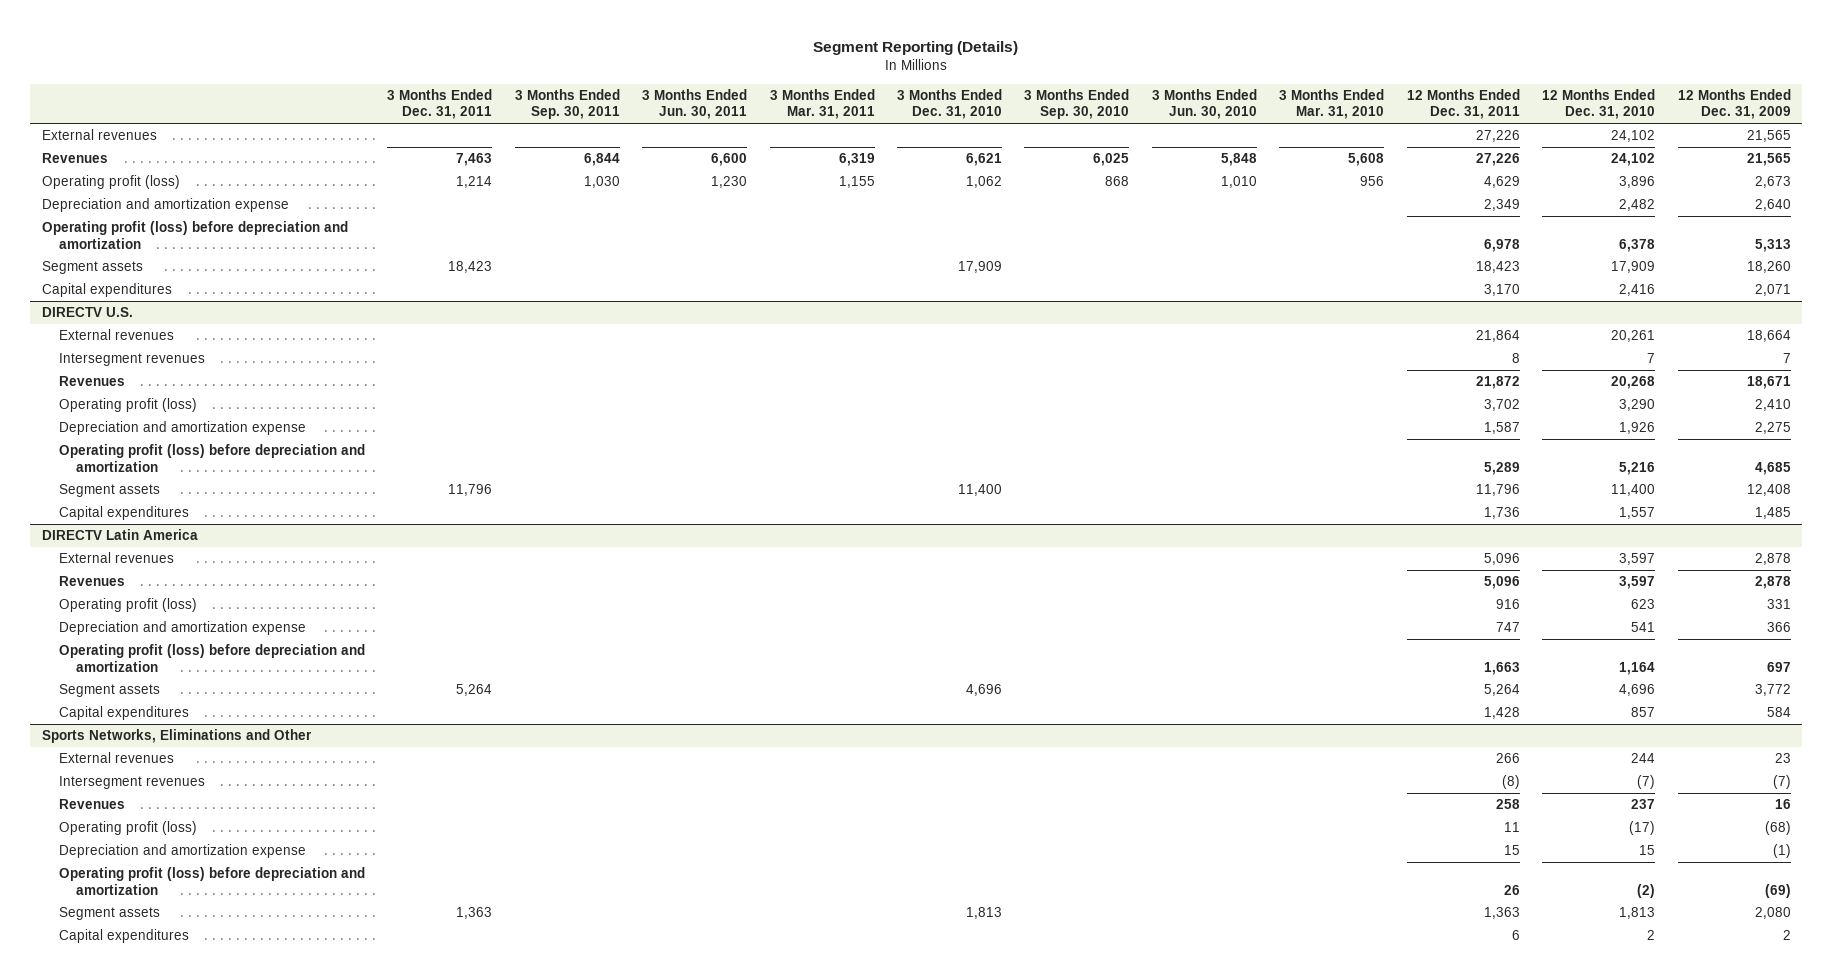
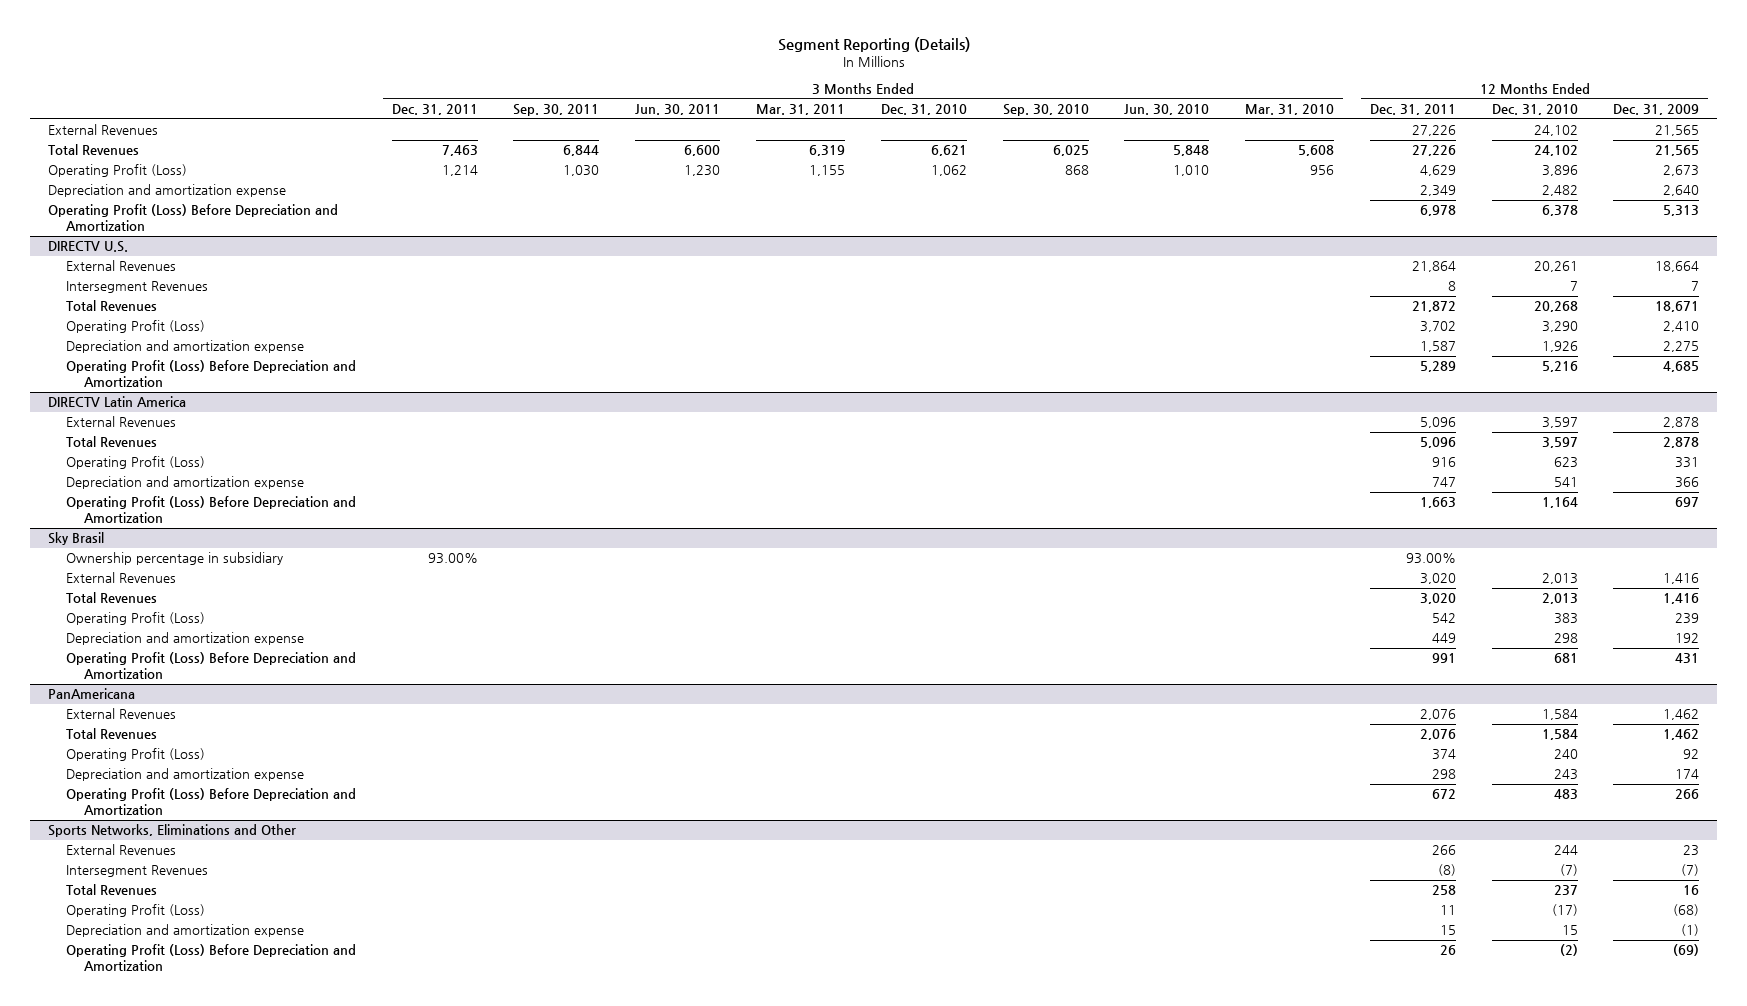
- External revenues | | | | | | | | | 27,226 | 24,102 | 21,565
- Revenues | 7,463 | 6,844 | 6,600 | 6,319 | 6,621 | 6,025 | 5,848 | 5,608 | 27,226 | 24,102 | 21,565
- Operating profit (loss) | 1,214 | 1,030 | 1,230 | 1,155 | 1,062 | 868 | 1,010 | 956 | 4,629 | 3,896 | 2,673
+ External Revenues | | | | | | | | | 27,226 | 24,102 | 21,565
+ Total Revenues | 7,463 | 6,844 | 6,600 | 6,319 | 6,621 | 6,025 | 5,848 | 5,608 | 27,226 | 24,102 | 21,565
+ Operating Profit (Loss) | 1,214 | 1,030 | 1,230 | 1,155 | 1,062 | 868 | 1,010 | 956 | 4,629 | 3,896 | 2,673
- Operating profit (loss) before depreciation and amortization | | | | | | | | | 6,978 | 6,378 | 5,313
- Segment assets | 18,423 | | | | 17,909 | | | | 18,423 | 17,909 | 18,260
- Capital expenditures | | | | | | | | | 3,170 | 2,416 | 2,071
+ Operating Profit (Loss) Before Depreciation and Amortization | | | | | | | | | 6,978 | 6,378 | 5,313
@ DIRECTV U.S.
- External revenues | | | | | | | | | 21,864 | 20,261 | 18,664
- Intersegment revenues | | | | | | | | | 8 | 7 | 7
- Revenues | | | | | | | | | 21,872 | 20,268 | 18,671
- Operating profit (loss) | | | | | | | | | 3,702 | 3,290 | 2,410
+ External Revenues | | | | | | | | | 21,864 | 20,261 | 18,664
+ Intersegment Revenues | | | | | | | | | 8 | 7 | 7
+ Total Revenues | | | | | | | | | 21,872 | 20,268 | 18,671
+ Operating Profit (Loss) | | | | | | | | | 3,702 | 3,290 | 2,410
- Operating profit (loss) before depreciation and amortization | | | | | | | | | 5,289 | 5,216 | 4,685
- Segment assets | 11,796 | | | | 11,400 | | | | 11,796 | 11,400 | 12,408
- Capital expenditures | | | | | | | | | 1,736 | 1,557 | 1,485
+ Operating Profit (Loss) Before Depreciation and Amortization | | | | | | | | | 5,289 | 5,216 | 4,685
@ DIRECTV Latin America
- External revenues | | | | | | | | | 5,096 | 3,597 | 2,878
- Revenues | | | | | | | | | 5,096 | 3,597 | 2,878
- Operating profit (loss) | | | | | | | | | 916 | 623 | 331
+ External Revenues | | | | | | | | | 5,096 | 3,597 | 2,878
+ Total Revenues | | | | | | | | | 5,096 | 3,597 | 2,878
+ Operating Profit (Loss) | | | | | | | | | 916 | 623 | 331
- Operating profit (loss) before depreciation and amortization | | | | | | | | | 1,663 | 1,164 | 697
- Segment assets | 5,264 | | | | 4,696 | | | | 5,264 | 4,696 | 3,772
- Capital expenditures | | | | | | | | | 1,428 | 857 | 584
+ Operating Profit (Loss) Before Depreciation and Amortization | | | | | | | | | 1,663 | 1,164 | 697
+ Sky Brasil
+ Ownership percentage in subsidiary | 93.00% | | | | | | | | 93.00% | |
+ External Revenues | | | | | | | | | 3,020 | 2,013 | 1,416
+ Total Revenues | | | | | | | | | 3,020 | 2,013 | 1,416
+ Operating Profit (Loss) | | | | | | | | | 542 | 383 | 239
+ Depreciation and amortization expense | | | | | | | | | 449 | 298 | 192
+ Operating Profit (Loss) Before Depreciation and Amortization | | | | | | | | | 991 | 681 | 431
+ PanAmericana
+ External Revenues | | | | | | | | | 2,076 | 1,584 | 1,462
+ Total Revenues | | | | | | | | | 2,076 | 1,584 | 1,462
+ Operating Profit (Loss) | | | | | | | | | 374 | 240 | 92
+ Depreciation and amortization expense | | | | | | | | | 298 | 243 | 174
+ Operating Profit (Loss) Before Depreciation and Amortization | | | | | | | | | 672 | 483 | 266
@ Sports Networks, Eliminations and Other
- External revenues | | | | | | | | | 266 | 244 | 23
- Intersegment revenues | | | | | | | | | (8) | (7) | (7)
- Revenues | | | | | | | | | 258 | 237 | 16
- Operating profit (loss) | | | | | | | | | 11 | (17) | (68)
+ External Revenues | | | | | | | | | 266 | 244 | 23
+ Intersegment Revenues | | | | | | | | | (8) | (7) | (7)
+ Total Revenues | | | | | | | | | 258 | 237 | 16
+ Operating Profit (Loss) | | | | | | | | | 11 | (17) | (68)
- Operating profit (loss) before depreciation and amortization | | | | | | | | | 26 | (2) | (69)
- Segment assets | 1,363 | | | | 1,813 | | | | 1,363 | 1,813 | 2,080
- Capital expenditures | | | | | | | | | 6 | 2 | 2
+ Operating Profit (Loss) Before Depreciation and Amortization | | | | | | | | | 26 | (2) | (69)

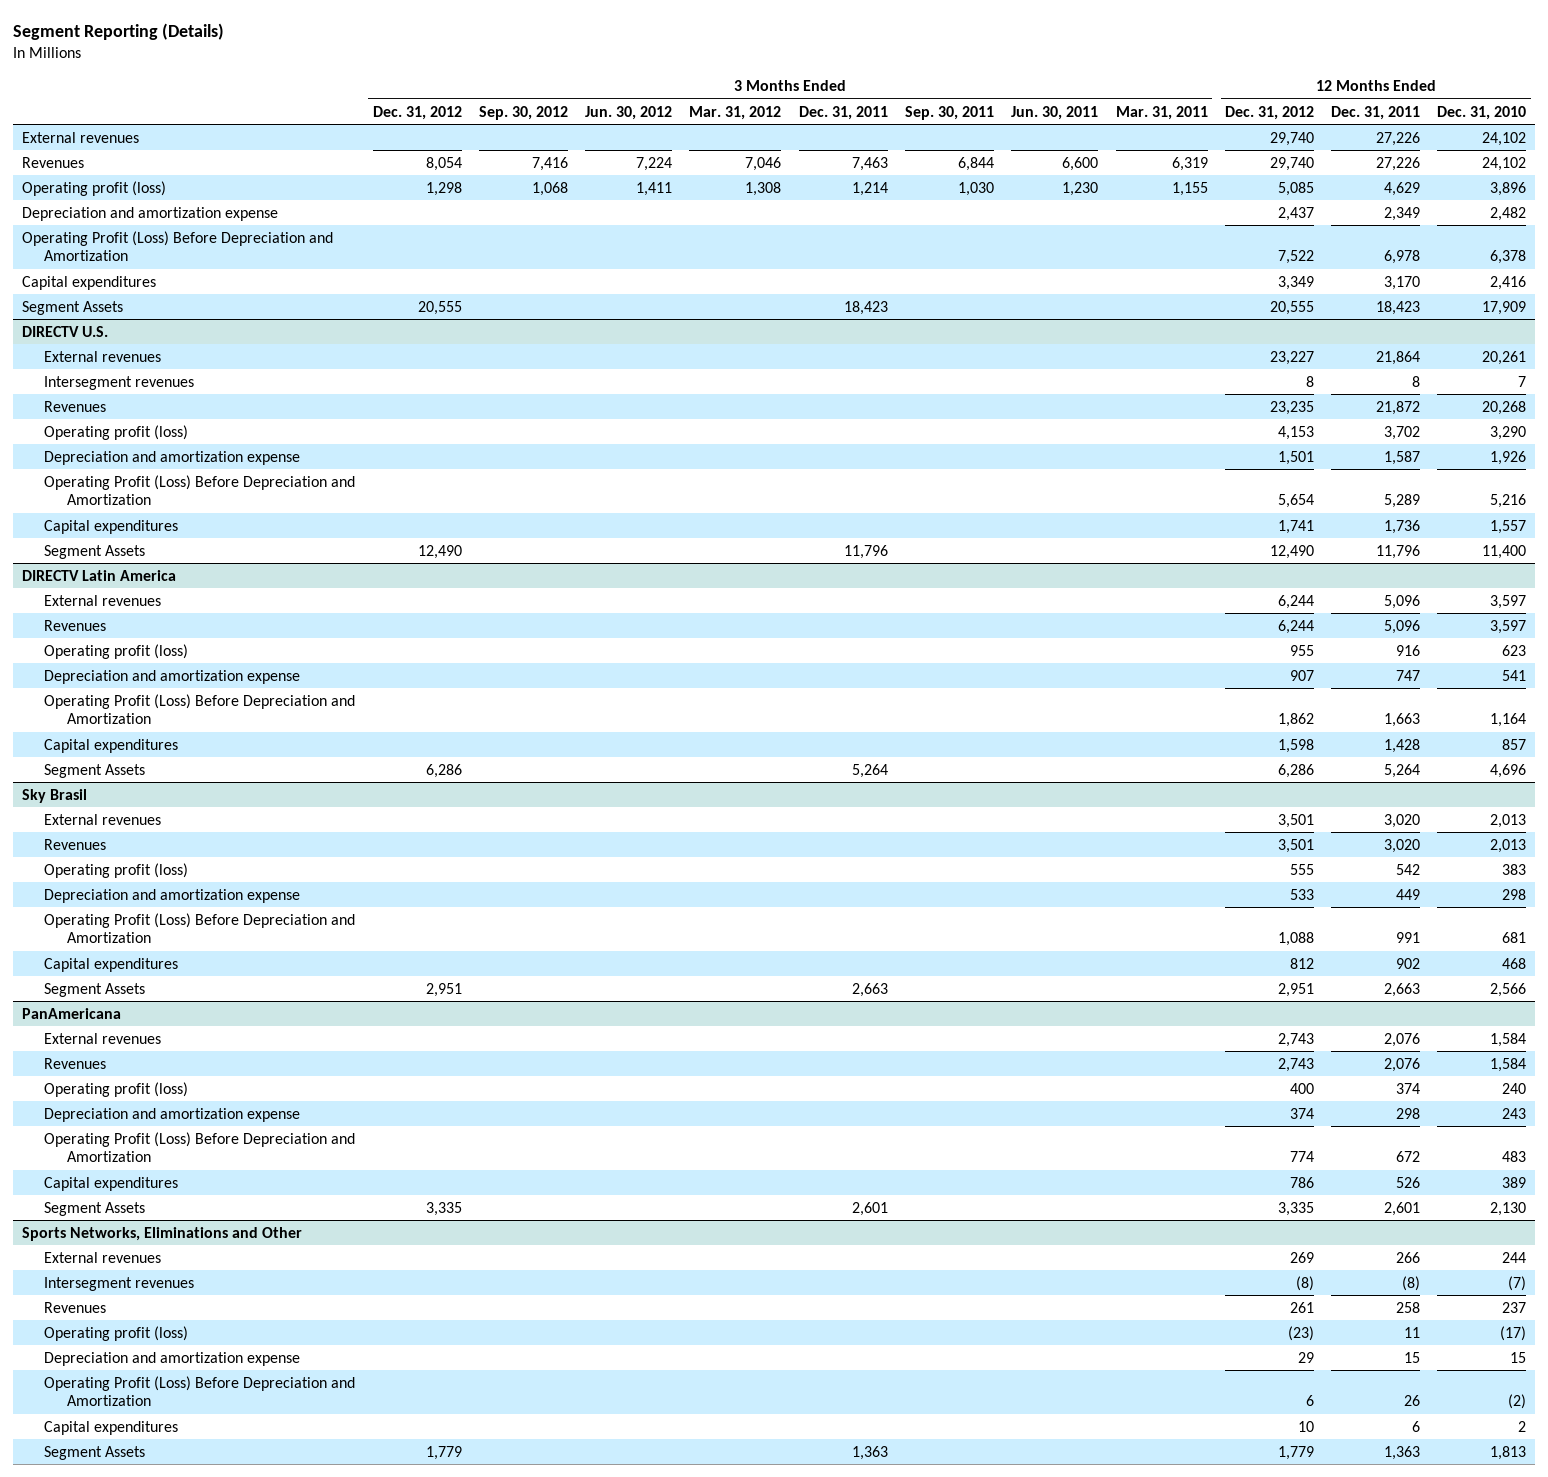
- | 3 Months Ended Dec. 31, 2011 | 3 Months Ended Sep. 30, 2011 | 3 Months Ended Jun. 30, 2011 | 3 Months Ended Mar. 31, 2011 | 3 Months Ended Dec. 31, 2010 | 3 Months Ended Sep. 30, 2010 | 3 Months Ended Jun. 30, 2010 | 3 Months Ended Mar. 31, 2010 | 12 Months Ended Dec. 31, 2011 | 12 Months Ended Dec. 31, 2010 | 12 Months Ended Dec. 31, 2009
+ | 3 Months Ended Dec. 31, 2012 | 3 Months Ended Sep. 30, 2012 | 3 Months Ended Jun. 30, 2012 | 3 Months Ended Mar. 31, 2012 | 3 Months Ended Dec. 31, 2011 | 3 Months Ended Sep. 30, 2011 | 3 Months Ended Jun. 30, 2011 | 3 Months Ended Mar. 31, 2011 | 12 Months Ended Dec. 31, 2012 | 12 Months Ended Dec. 31, 2011 | 12 Months Ended Dec. 31, 2010
- External Revenues | | | | | | | | | 27,226 | 24,102 | 21,565
- Total Revenues | 7,463 | 6,844 | 6,600 | 6,319 | 6,621 | 6,025 | 5,848 | 5,608 | 27,226 | 24,102 | 21,565
- Operating Profit (Loss) | 1,214 | 1,030 | 1,230 | 1,155 | 1,062 | 868 | 1,010 | 956 | 4,629 | 3,896 | 2,673
+ External revenues | | | | | | | | | 29,740 | 27,226 | 24,102
+ Revenues | 8,054 | 7,416 | 7,224 | 7,046 | 7,463 | 6,844 | 6,600 | 6,319 | 29,740 | 27,226 | 24,102
+ Operating profit (loss) | 1,298 | 1,068 | 1,411 | 1,308 | 1,214 | 1,030 | 1,230 | 1,155 | 5,085 | 4,629 | 3,896
+ Capital expenditures | | | | | | | | | 3,349 | 3,170 | 2,416
+ Segment Assets | 20,555 | | | | 18,423 | | | | 20,555 | 18,423 | 17,909
@ DIRECTV U.S.
- External Revenues | | | | | | | | | 21,864 | 20,261 | 18,664
- Intersegment Revenues | | | | | | | | | 8 | 7 | 7
- Total Revenues | | | | | | | | | 21,872 | 20,268 | 18,671
- Operating Profit (Loss) | | | | | | | | | 3,702 | 3,290 | 2,410
+ External revenues | | | | | | | | | 23,227 | 21,864 | 20,261
+ Intersegment revenues | | | | | | | | | 8 | 8 | 7
+ Revenues | | | | | | | | | 23,235 | 21,872 | 20,268
+ Operating profit (loss) | | | | | | | | | 4,153 | 3,702 | 3,290
+ Capital expenditures | | | | | | | | | 1,741 | 1,736 | 1,557
+ Segment Assets | 12,490 | | | | 11,796 | | | | 12,490 | 11,796 | 11,400
@ DIRECTV Latin America
- External Revenues | | | | | | | | | 5,096 | 3,597 | 2,878
- Total Revenues | | | | | | | | | 5,096 | 3,597 | 2,878
- Operating Profit (Loss) | | | | | | | | | 916 | 623 | 331
+ External revenues | | | | | | | | | 6,244 | 5,096 | 3,597
+ Revenues | | | | | | | | | 6,244 | 5,096 | 3,597
+ Operating profit (loss) | | | | | | | | | 955 | 916 | 623
+ Capital expenditures | | | | | | | | | 1,598 | 1,428 | 857
+ Segment Assets | 6,286 | | | | 5,264 | | | | 6,286 | 5,264 | 4,696
@ Sky Brasil
- Ownership percentage in subsidiary | 93.00% | | | | | | | | 93.00% | |
- External Revenues | | | | | | | | | 3,020 | 2,013 | 1,416
- Total Revenues | | | | | | | | | 3,020 | 2,013 | 1,416
- Operating Profit (Loss) | | | | | | | | | 542 | 383 | 239
+ External revenues | | | | | | | | | 3,501 | 3,020 | 2,013
+ Revenues | | | | | | | | | 3,501 | 3,020 | 2,013
+ Operating profit (loss) | | | | | | | | | 555 | 542 | 383
+ Capital expenditures | | | | | | | | | 812 | 902 | 468
+ Segment Assets | 2,951 | | | | 2,663 | | | | 2,951 | 2,663 | 2,566
@ PanAmericana
- External Revenues | | | | | | | | | 2,076 | 1,584 | 1,462
- Total Revenues | | | | | | | | | 2,076 | 1,584 | 1,462
- Operating Profit (Loss) | | | | | | | | | 374 | 240 | 92
+ External revenues | | | | | | | | | 2,743 | 2,076 | 1,584
+ Revenues | | | | | | | | | 2,743 | 2,076 | 1,584
+ Operating profit (loss) | | | | | | | | | 400 | 374 | 240
+ Capital expenditures | | | | | | | | | 786 | 526 | 389
+ Segment Assets | 3,335 | | | | 2,601 | | | | 3,335 | 2,601 | 2,130
@ Sports Networks, Eliminations and Other
- External Revenues | | | | | | | | | 266 | 244 | 23
- Intersegment Revenues | | | | | | | | | (8) | (7) | (7)
- Total Revenues | | | | | | | | | 258 | 237 | 16
- Operating Profit (Loss) | | | | | | | | | 11 | (17) | (68)
+ External revenues | | | | | | | | | 269 | 266 | 244
+ Intersegment revenues | | | | | | | | | (8) | (8) | (7)
+ Revenues | | | | | | | | | 261 | 258 | 237
+ Operating profit (loss) | | | | | | | | | (23) | 11 | (17)
+ Capital expenditures | | | | | | | | | 10 | 6 | 2
+ Segment Assets | 1,779 | | | | 1,363 | | | | 1,779 | 1,363 | 1,813

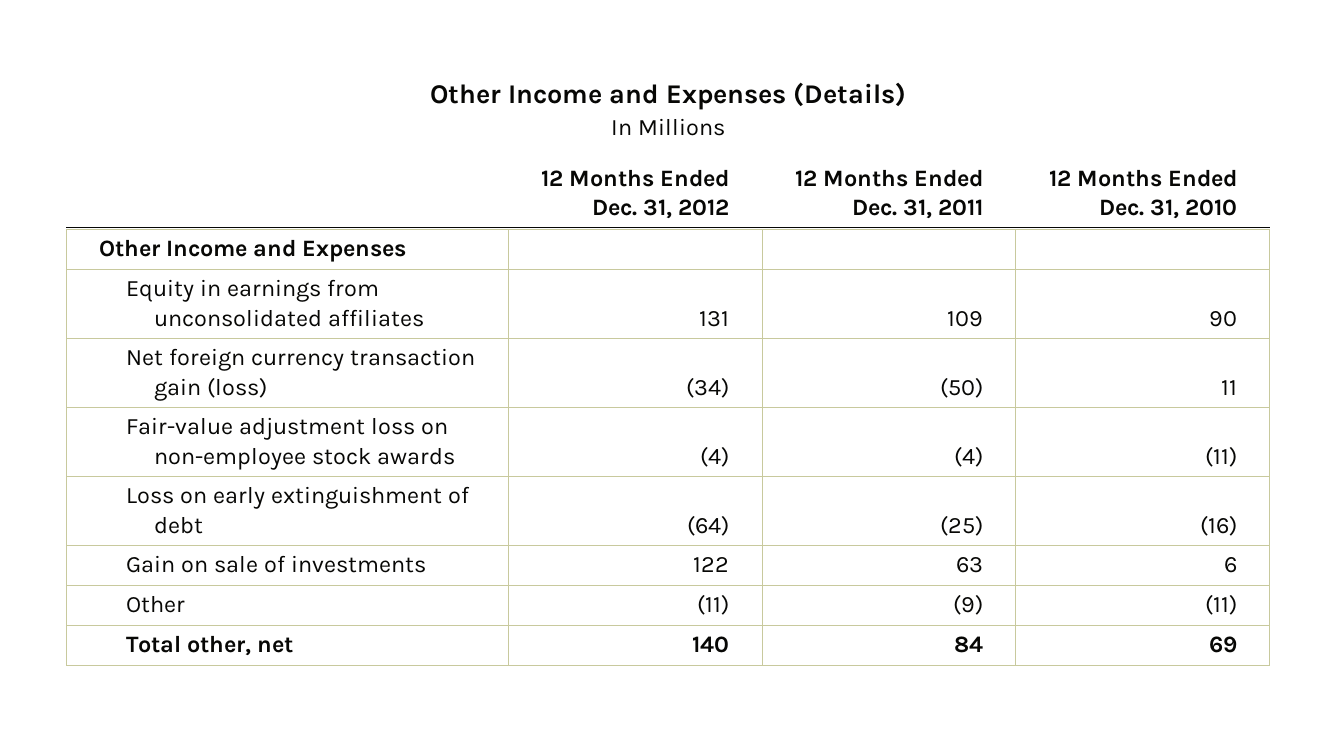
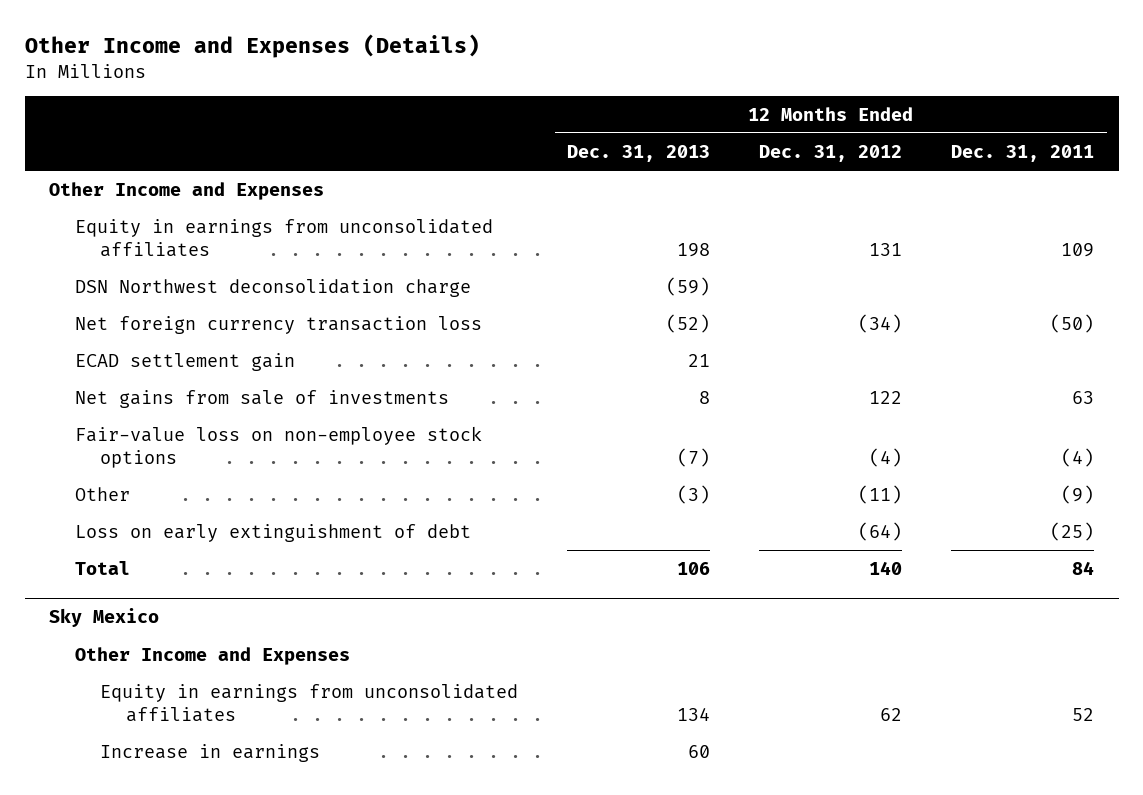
- | 12 Months Ended Dec. 31, 2012 | 12 Months Ended Dec. 31, 2011 | 12 Months Ended Dec. 31, 2010
+ | 12 Months Ended Dec. 31, 2013 | 12 Months Ended Dec. 31, 2012 | 12 Months Ended Dec. 31, 2011
- Net foreign currency transaction gain (loss) | (34) | (50) | 11
- Fair-value adjustment loss on non-employee stock awards | (4) | (4) | (11)
- Gain on sale of investments | 122 | 63 | 6
+ DSN Northwest deconsolidation charge | (59) | |
+ Net foreign currency transaction loss | (52) | (34) | (50)
+ ECAD settlement gain | 21 | |
+ Net gains from sale of investments | 8 | 122 | 63
+ Fair-value loss on non-employee stock options | (7) | (4) | (4)
- Total other, net | 140 | 84 | 69
moved down: Loss on early extinguishment of debt | | (64) | (25)
+ Total | 106 | 140 | 84
+ Sky Mexico
+ Other Income and Expenses
+ Equity in earnings from unconsolidated affiliates | 134 | 62 | 52
+ Increase in earnings | 60 | |

